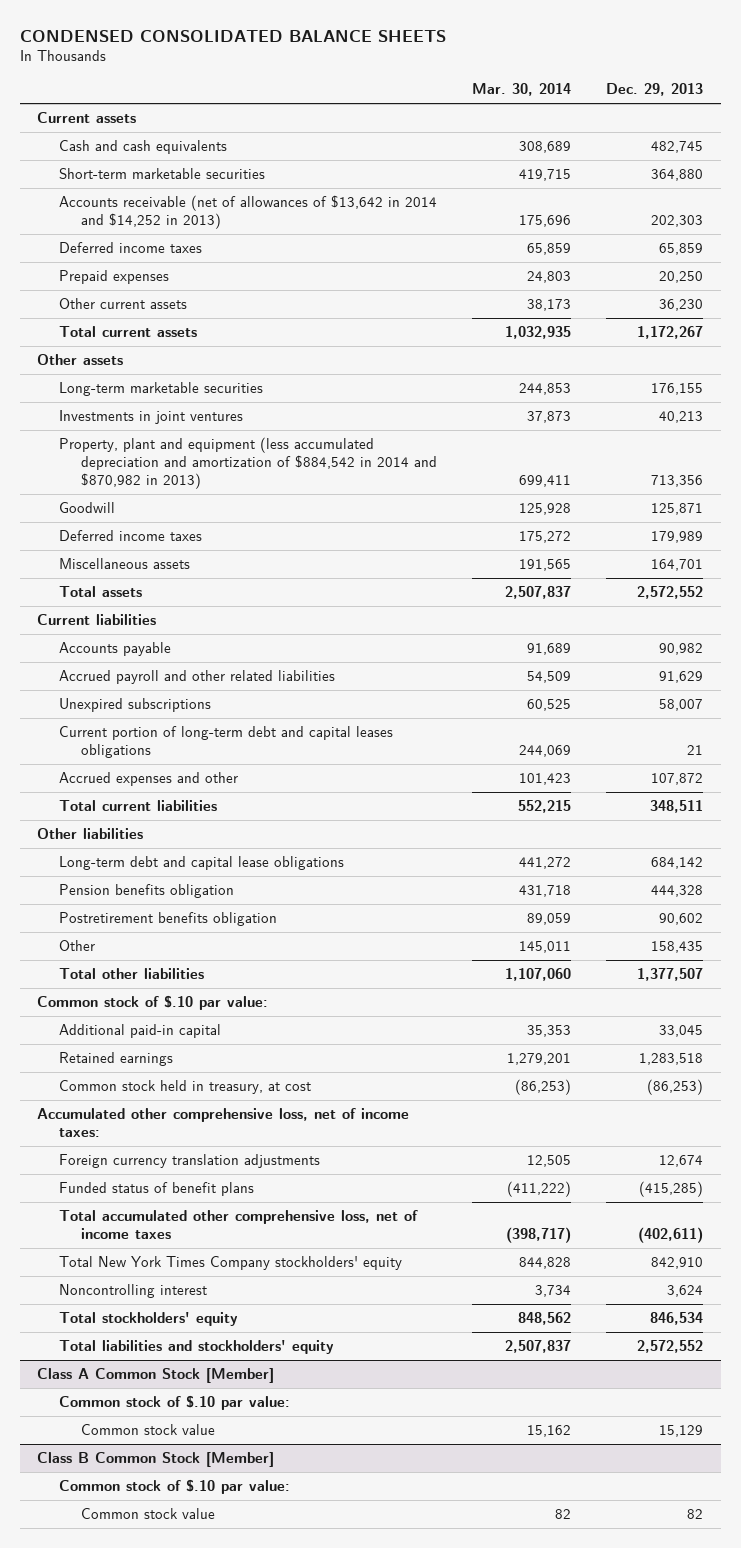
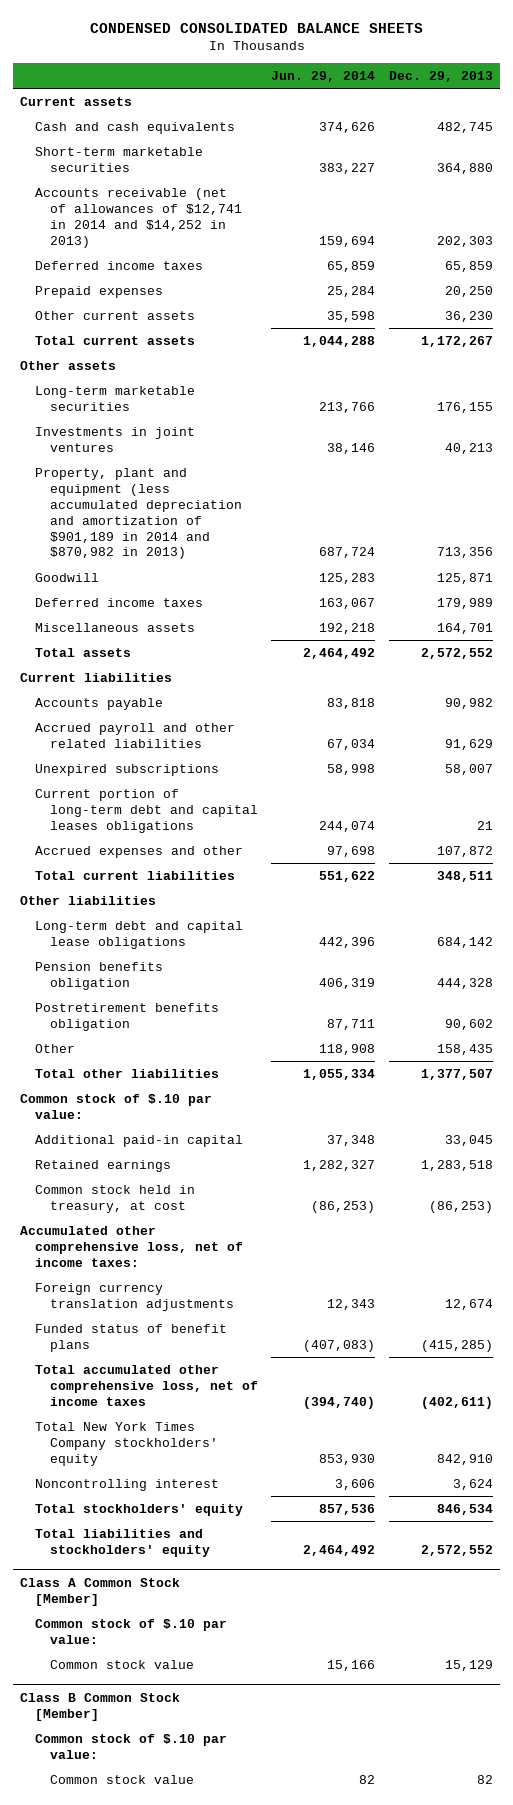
- | Mar. 30, 2014 | Dec. 29, 2013
+ | Jun. 29, 2014 | Dec. 29, 2013
- Accounts receivable (net of allowances of $13,642 in 2014 and $14,252 in 2013) | 175,696 | 202,303
+ Accounts receivable (net of allowances of $12,741 in 2014 and $14,252 in 2013) | 159,694 | 202,303
- Property, plant and equipment (less accumulated depreciation and amortization of $884,542 in 2014 and $870,982 in 2013) | 699,411 | 713,356
+ Property, plant and equipment (less accumulated depreciation and amortization of $901,189 in 2014 and $870,982 in 2013) | 687,724 | 713,356

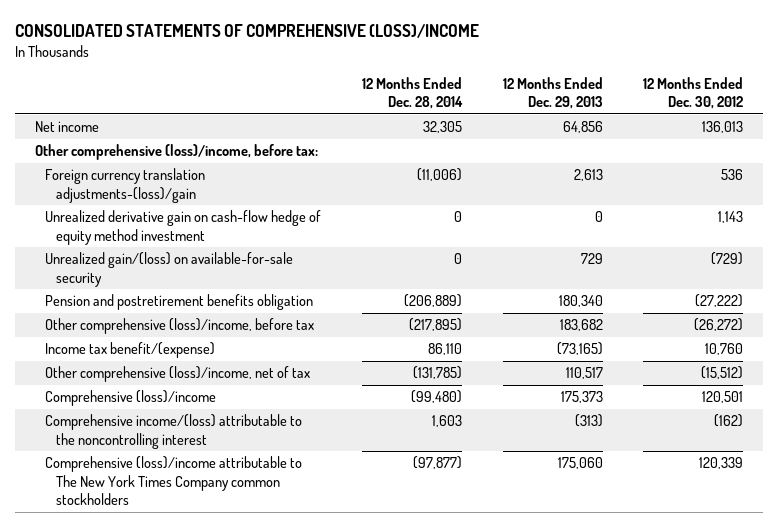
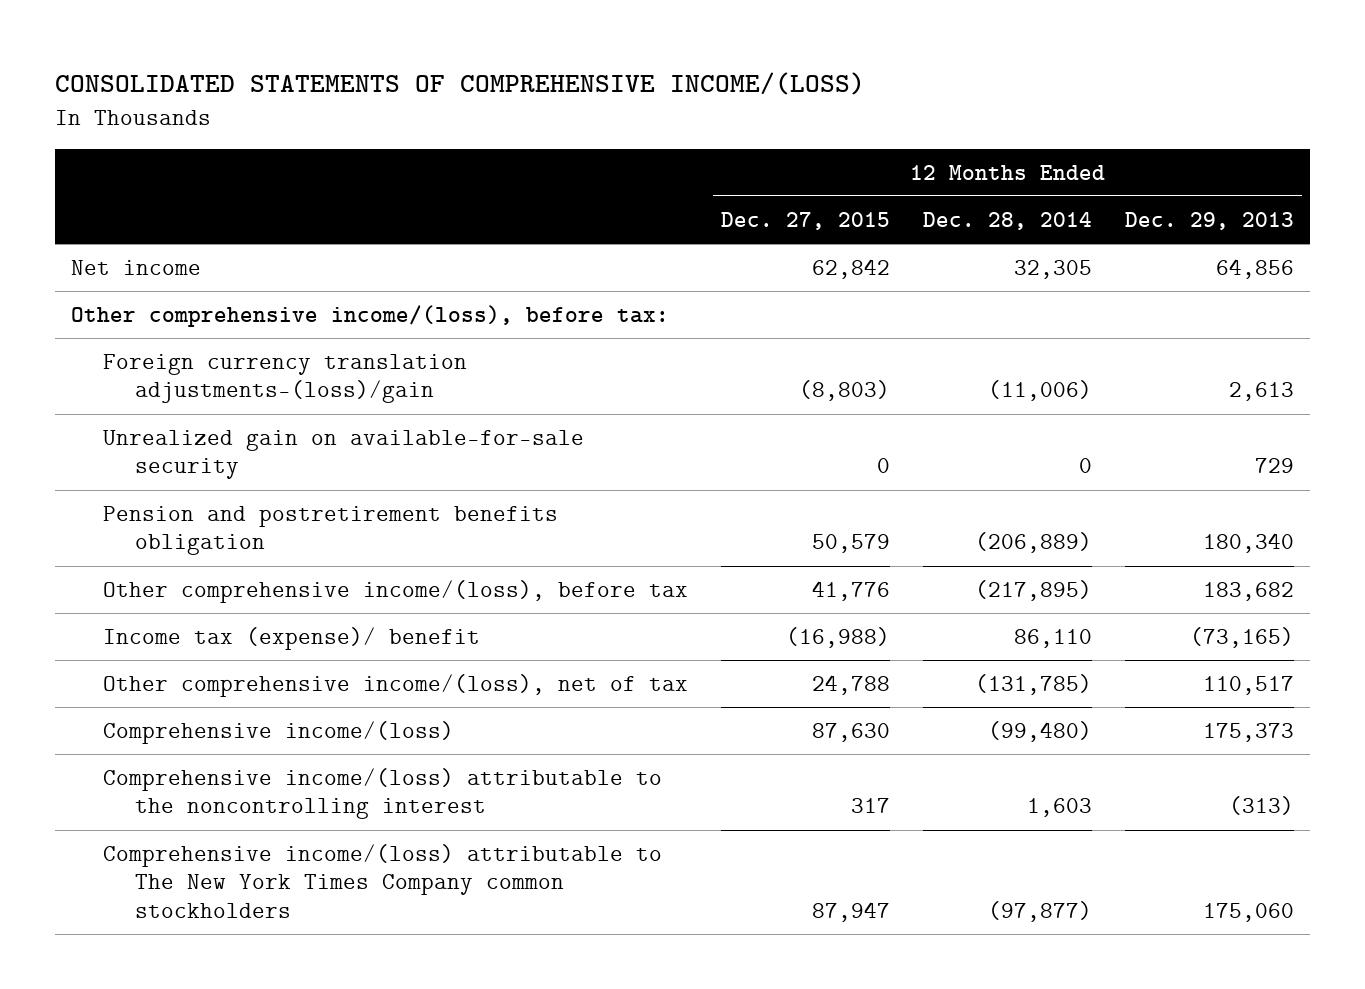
- CONSOLIDATED STATEMENTS OF COMPREHENSIVE (LOSS)/INCOME
+ CONSOLIDATED STATEMENTS OF COMPREHENSIVE INCOME/(LOSS)
- | 12 Months Ended Dec. 28, 2014 | 12 Months Ended Dec. 29, 2013 | 12 Months Ended Dec. 30, 2012
+ | 12 Months Ended Dec. 27, 2015 | 12 Months Ended Dec. 28, 2014 | 12 Months Ended Dec. 29, 2013
- Other comprehensive (loss)/income, before tax:
+ Other comprehensive income/(loss), before tax:
- Unrealized derivative gain on cash-flow hedge of equity method investment | 0 | 0 | 1,143
- Unrealized gain/(loss) on available-for-sale security | 0 | 729 | (729)
+ Unrealized gain on available-for-sale security | 0 | 0 | 729
- Other comprehensive (loss)/income, before tax | (217,895) | 183,682 | (26,272)
- Income tax benefit/(expense) | 86,110 | (73,165) | 10,760
- Other comprehensive (loss)/income, net of tax | (131,785) | 110,517 | (15,512)
- Comprehensive (loss)/income | (99,480) | 175,373 | 120,501
+ Other comprehensive income/(loss), before tax | 41,776 | (217,895) | 183,682
+ Income tax (expense)/ benefit | (16,988) | 86,110 | (73,165)
+ Other comprehensive income/(loss), net of tax | 24,788 | (131,785) | 110,517
+ Comprehensive income/(loss) | 87,630 | (99,480) | 175,373
- Comprehensive (loss)/income attributable to The New York Times Company common stockholders | (97,877) | 175,060 | 120,339
+ Comprehensive income/(loss) attributable to The New York Times Company common stockholders | 87,947 | (97,877) | 175,060

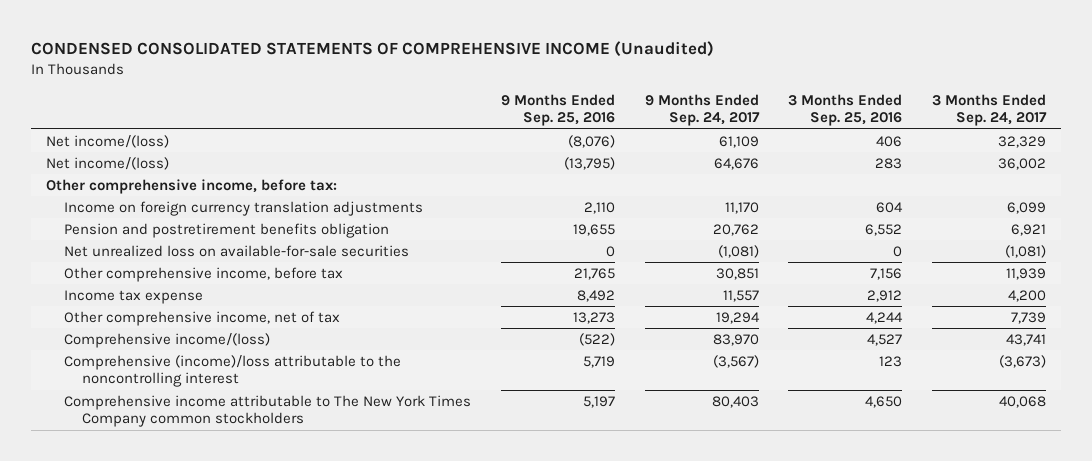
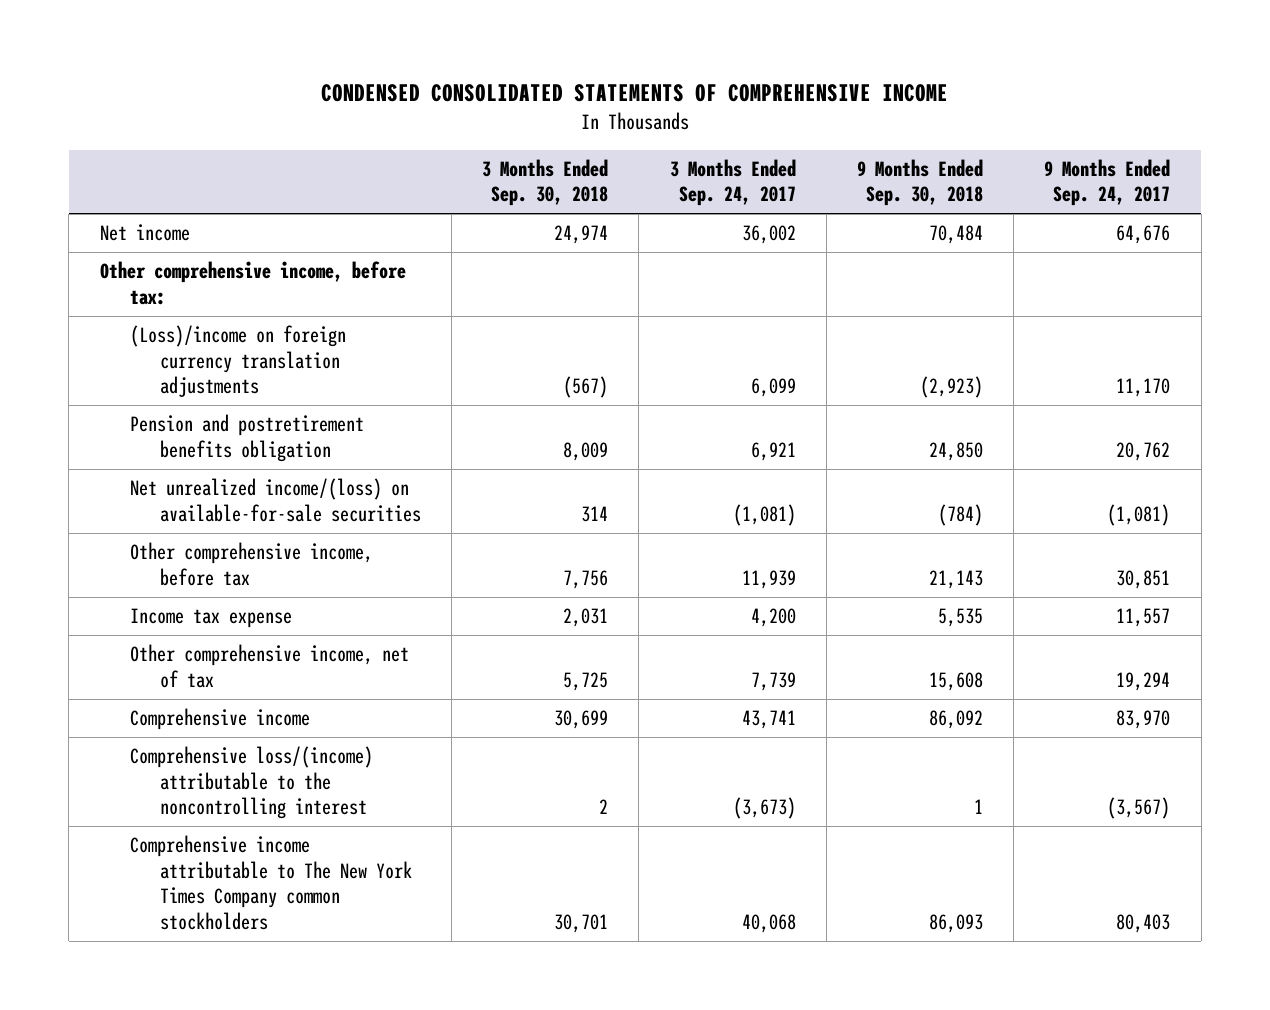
- CONDENSED CONSOLIDATED STATEMENTS OF COMPREHENSIVE INCOME (Unaudited)
+ CONDENSED CONSOLIDATED STATEMENTS OF COMPREHENSIVE INCOME
- | 9 Months Ended Sep. 25, 2016 | 9 Months Ended Sep. 24, 2017 | 3 Months Ended Sep. 25, 2016 | 3 Months Ended Sep. 24, 2017
+ | 3 Months Ended Sep. 30, 2018 | 3 Months Ended Sep. 24, 2017 | 9 Months Ended Sep. 30, 2018 | 9 Months Ended Sep. 24, 2017
- Net income/(loss) | (8,076) | 61,109 | 406 | 32,329
- Net income/(loss) | (13,795) | 64,676 | 283 | 36,002
+ Net income | 24,974 | 36,002 | 70,484 | 64,676
- Income on foreign currency translation adjustments | 2,110 | 11,170 | 604 | 6,099
+ (Loss)/income on foreign currency translation adjustments | (567) | 6,099 | (2,923) | 11,170
- Net unrealized loss on available-for-sale securities | 0 | (1,081) | 0 | (1,081)
+ Net unrealized income/(loss) on available-for-sale securities | 314 | (1,081) | (784) | (1,081)
- Comprehensive income/(loss) | (522) | 83,970 | 4,527 | 43,741
- Comprehensive (income)/loss attributable to the noncontrolling interest | 5,719 | (3,567) | 123 | (3,673)
+ Comprehensive income | 30,699 | 43,741 | 86,092 | 83,970
+ Comprehensive loss/(income) attributable to the noncontrolling interest | 2 | (3,673) | 1 | (3,567)

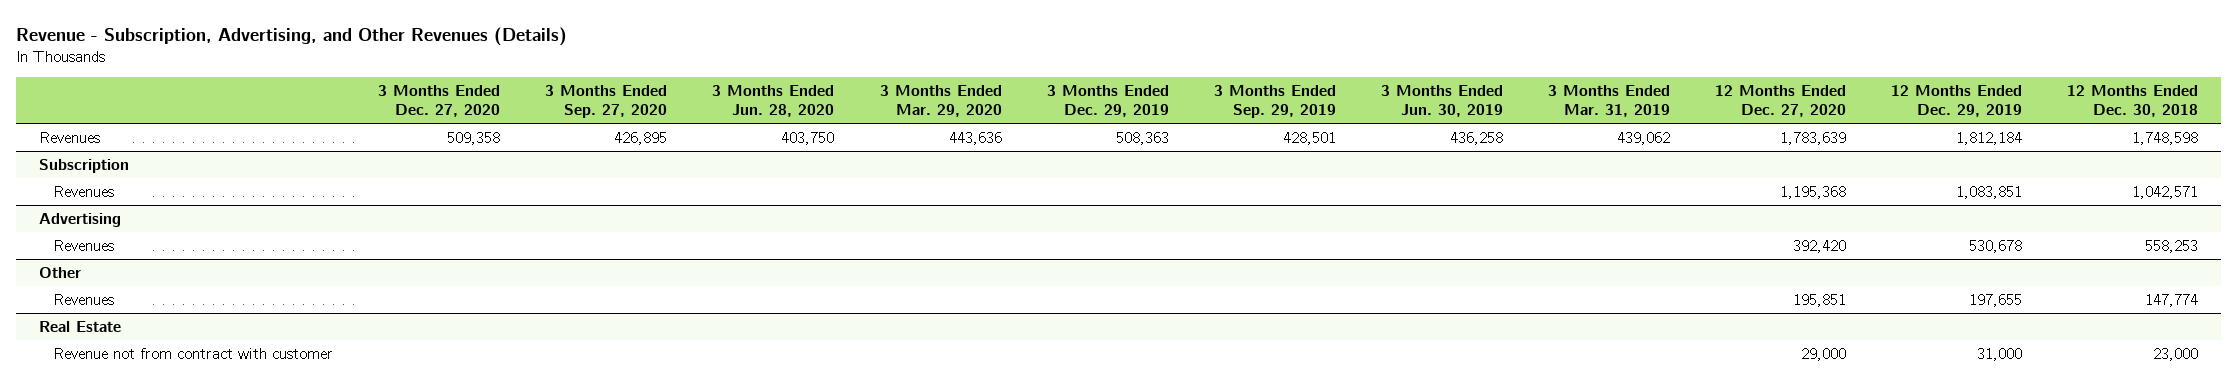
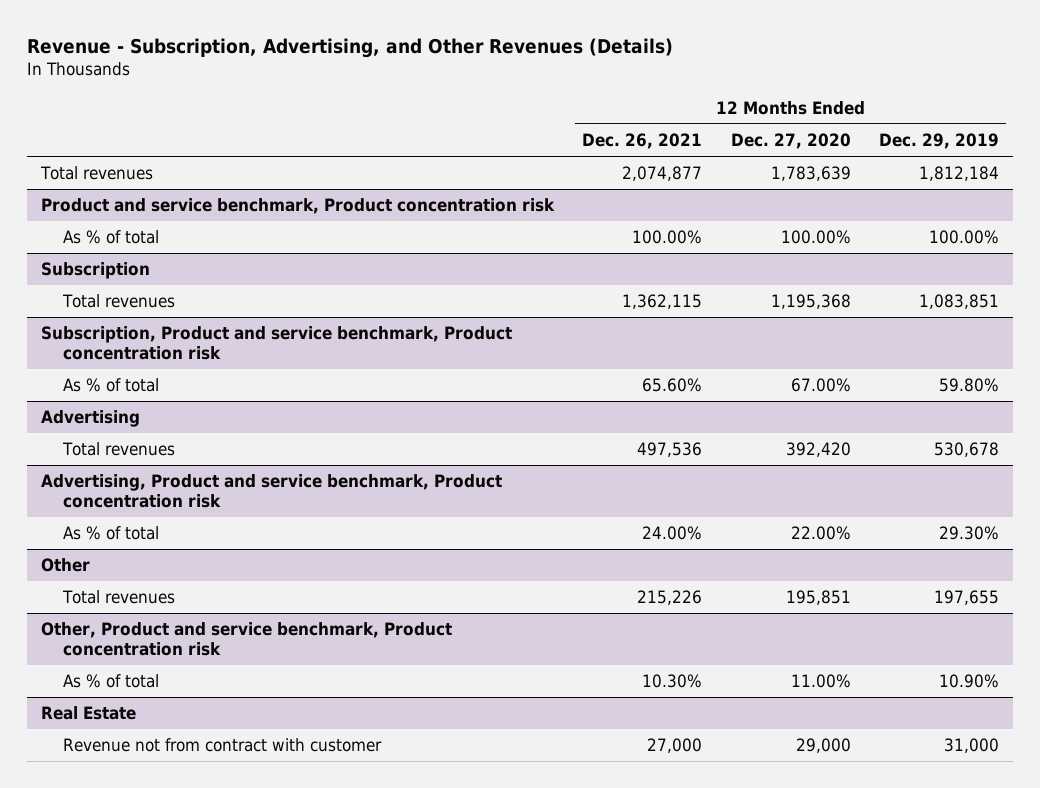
- | 3 Months Ended Dec. 27, 2020 | 3 Months Ended Sep. 27, 2020 | 3 Months Ended Jun. 28, 2020 | 3 Months Ended Mar. 29, 2020 | 3 Months Ended Dec. 29, 2019 | 3 Months Ended Sep. 29, 2019 | 3 Months Ended Jun. 30, 2019 | 3 Months Ended Mar. 31, 2019 | 12 Months Ended Dec. 27, 2020 | 12 Months Ended Dec. 29, 2019 | 12 Months Ended Dec. 30, 2018
+ | 12 Months Ended Dec. 26, 2021 | 12 Months Ended Dec. 27, 2020 | 12 Months Ended Dec. 29, 2019
- Revenues | 509,358 | 426,895 | 403,750 | 443,636 | 508,363 | 428,501 | 436,258 | 439,062 | 1,783,639 | 1,812,184 | 1,748,598
+ Total revenues | 2,074,877 | 1,783,639 | 1,812,184
+ Product and service benchmark, Product concentration risk
+ As % of total | 100.00% | 100.00% | 100.00%
@ Subscription
- Revenues | | | | | | | | | 1,195,368 | 1,083,851 | 1,042,571
+ Total revenues | 1,362,115 | 1,195,368 | 1,083,851
+ Subscription, Product and service benchmark, Product concentration risk
+ As % of total | 65.60% | 67.00% | 59.80%
@ Advertising
- Revenues | | | | | | | | | 392,420 | 530,678 | 558,253
+ Total revenues | 497,536 | 392,420 | 530,678
+ Advertising, Product and service benchmark, Product concentration risk
+ As % of total | 24.00% | 22.00% | 29.30%
@ Other
- Revenues | | | | | | | | | 195,851 | 197,655 | 147,774
+ Total revenues | 215,226 | 195,851 | 197,655
+ Other, Product and service benchmark, Product concentration risk
+ As % of total | 10.30% | 11.00% | 10.90%

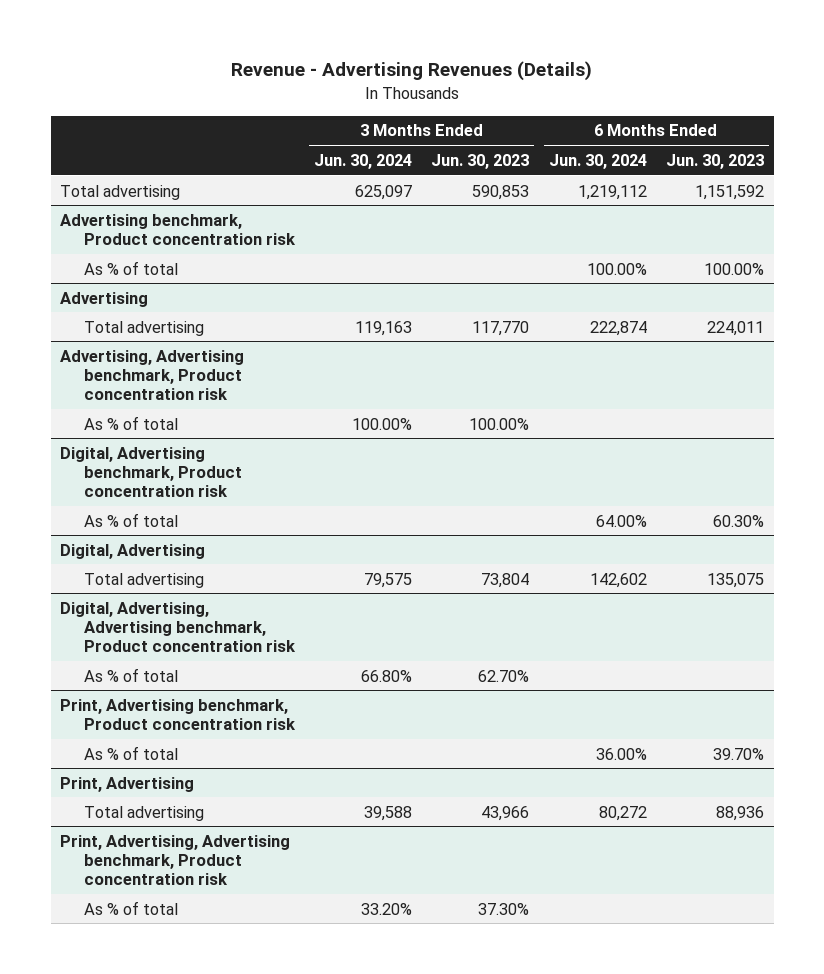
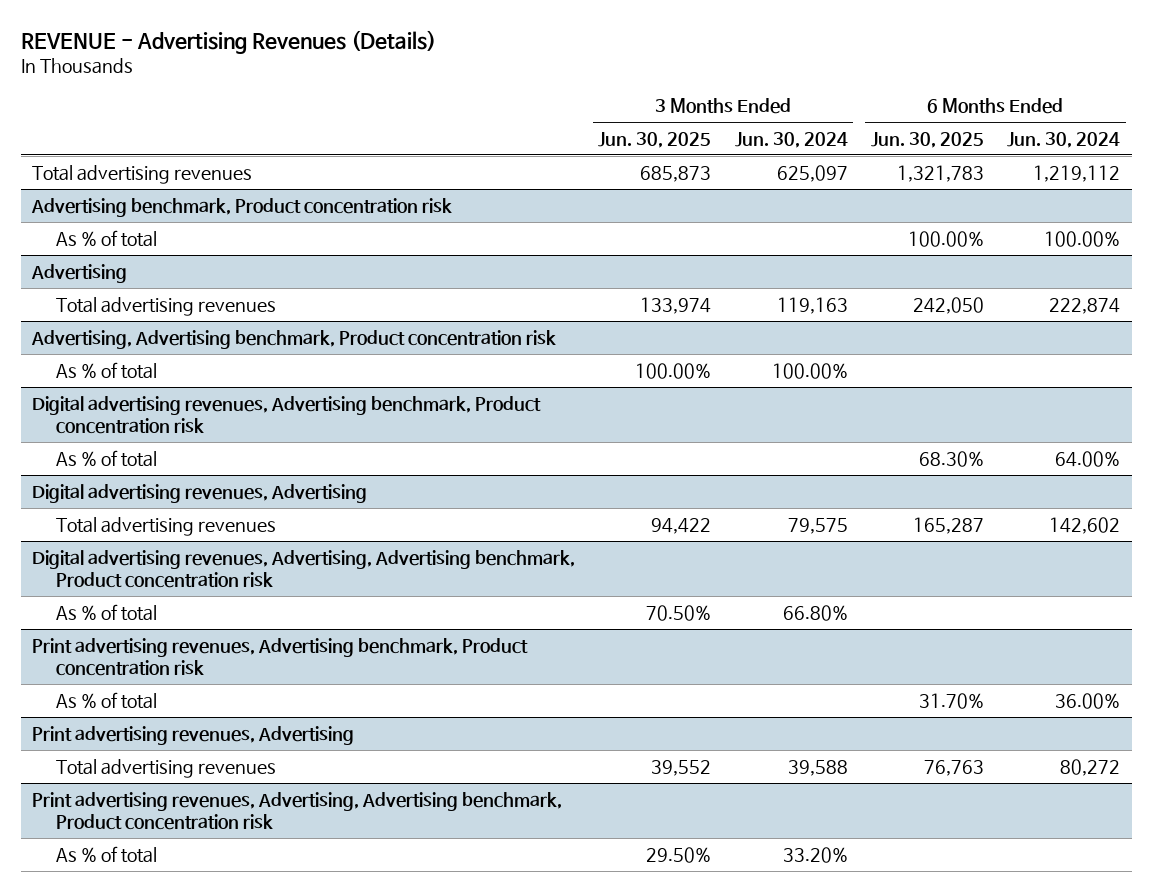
- Revenue - Advertising Revenues (Details)
+ REVENUE - Advertising Revenues (Details)
- | 3 Months Ended Jun. 30, 2024 | 3 Months Ended Jun. 30, 2023 | 6 Months Ended Jun. 30, 2024 | 6 Months Ended Jun. 30, 2023
+ | 3 Months Ended Jun. 30, 2025 | 3 Months Ended Jun. 30, 2024 | 6 Months Ended Jun. 30, 2025 | 6 Months Ended Jun. 30, 2024
- Total advertising | 625,097 | 590,853 | 1,219,112 | 1,151,592
+ Total advertising revenues | 685,873 | 625,097 | 1,321,783 | 1,219,112
@ Advertising
- Total advertising | 119,163 | 117,770 | 222,874 | 224,011
+ Total advertising revenues | 133,974 | 119,163 | 242,050 | 222,874
- Digital, Advertising benchmark, Product concentration risk
+ Digital advertising revenues, Advertising benchmark, Product concentration risk
- Digital, Advertising
- Total advertising | 79,575 | 73,804 | 142,602 | 135,075
- Digital, Advertising, Advertising benchmark, Product concentration risk
+ Digital advertising revenues, Advertising
+ Total advertising revenues | 94,422 | 79,575 | 165,287 | 142,602
+ Digital advertising revenues, Advertising, Advertising benchmark, Product concentration risk
- Print, Advertising benchmark, Product concentration risk
+ Print advertising revenues, Advertising benchmark, Product concentration risk
- Print, Advertising
- Total advertising | 39,588 | 43,966 | 80,272 | 88,936
- Print, Advertising, Advertising benchmark, Product concentration risk
+ Print advertising revenues, Advertising
+ Total advertising revenues | 39,552 | 39,588 | 76,763 | 80,272
+ Print advertising revenues, Advertising, Advertising benchmark, Product concentration risk

